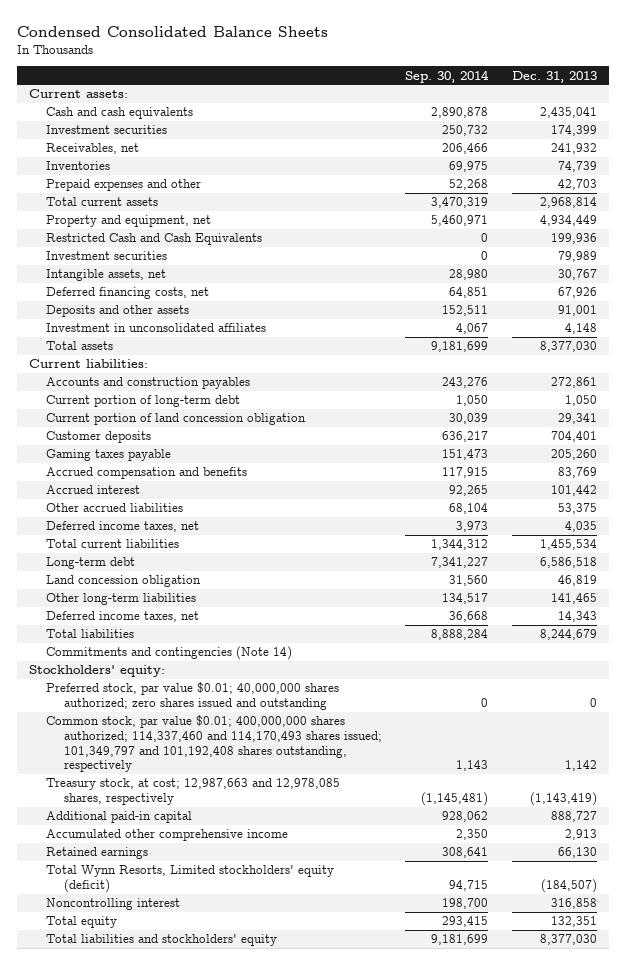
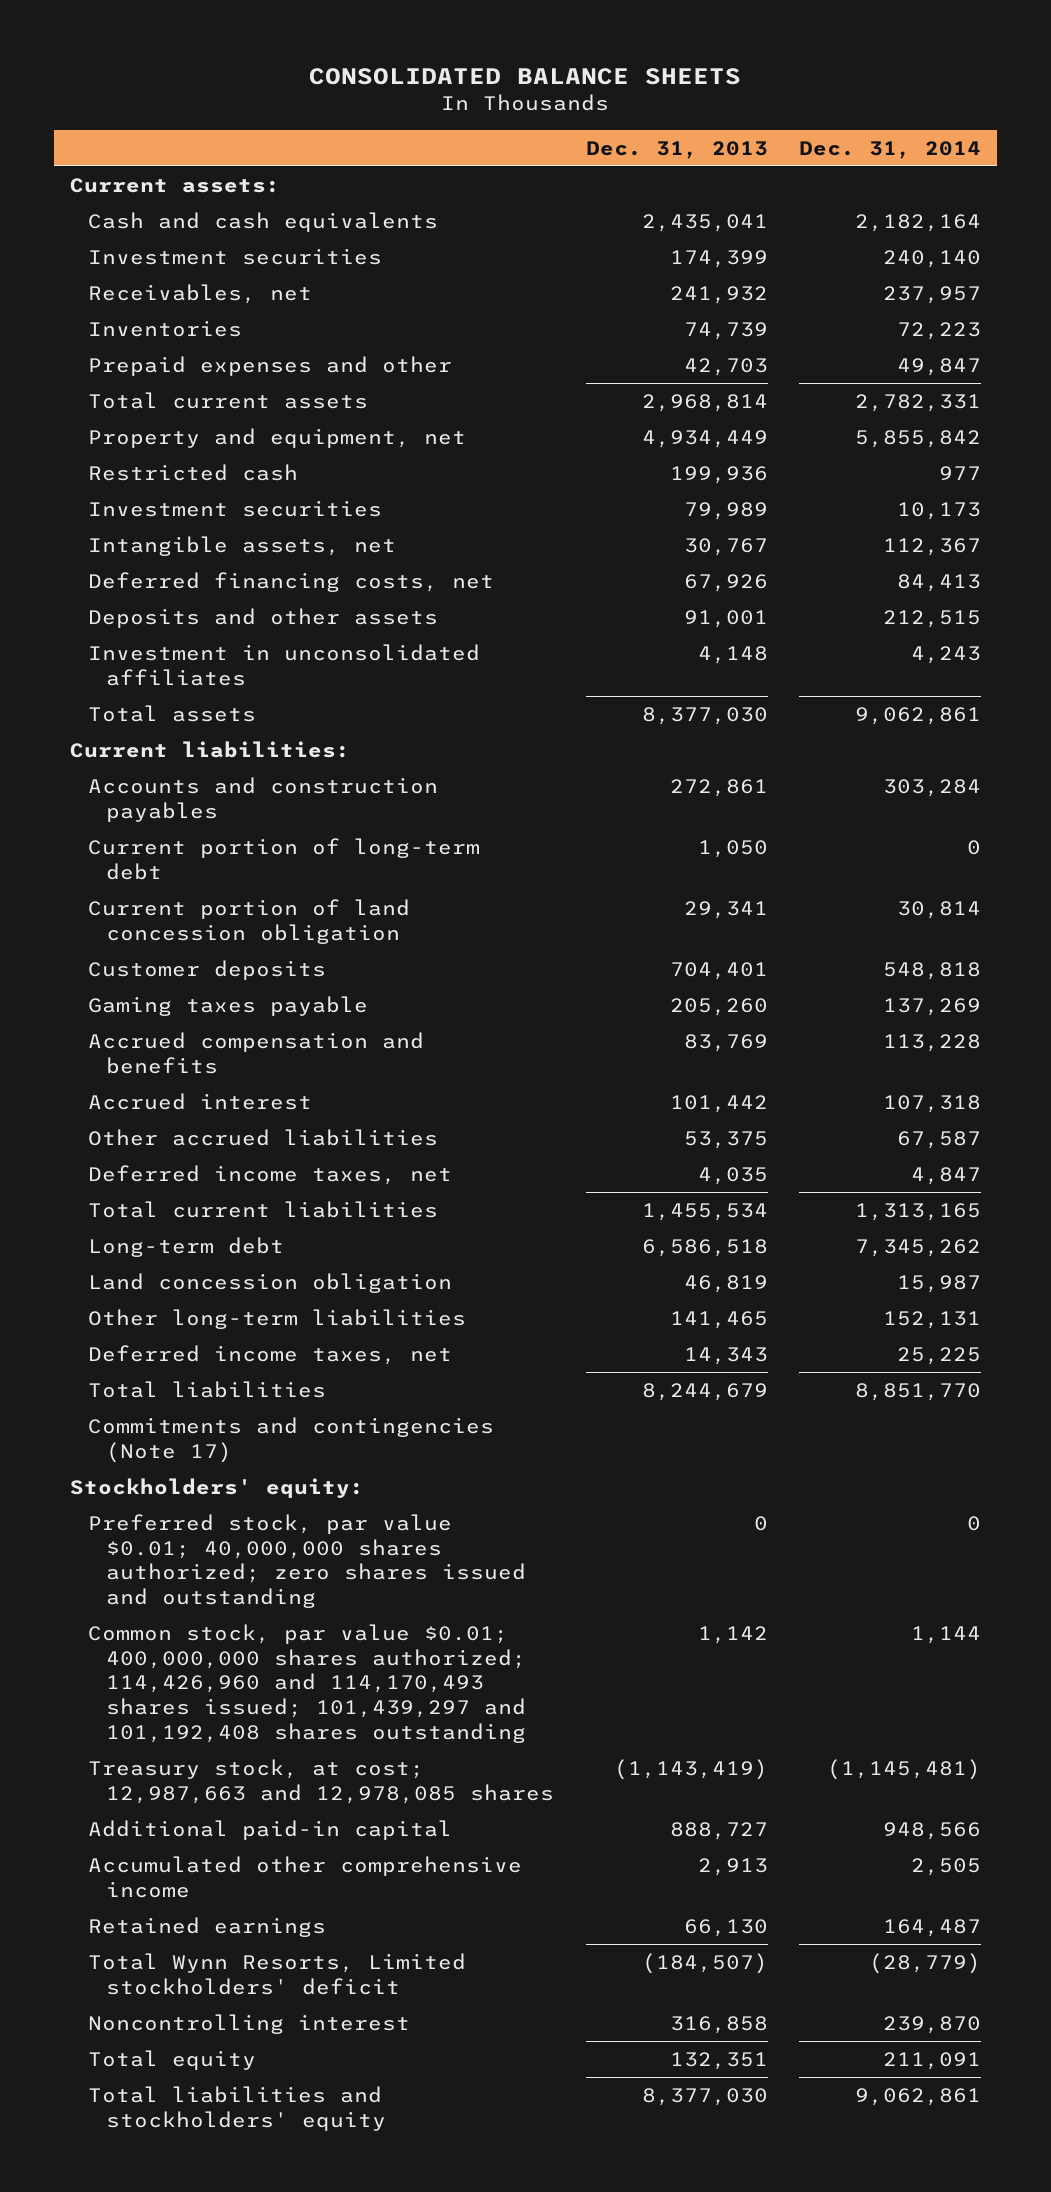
- Condensed Consolidated Balance Sheets
+ CONSOLIDATED BALANCE SHEETS
- | Sep. 30, 2014 | Dec. 31, 2013
+ | Dec. 31, 2013 | Dec. 31, 2014
- Restricted Cash and Cash Equivalents | 0 | 199,936
+ Restricted cash | 199,936 | 977
- Commitments and contingencies (Note 14)
+ Commitments and contingencies (Note 17)
- Common stock, par value $0.01; 400,000,000 shares authorized; 114,337,460 and 114,170,493 shares issued; 101,349,797 and 101,192,408 shares outstanding, respectively | 1,143 | 1,142
- Treasury stock, at cost; 12,987,663 and 12,978,085 shares, respectively | (1,145,481) | (1,143,419)
+ Common stock, par value $0.01; 400,000,000 shares authorized; 114,426,960 and 114,170,493 shares issued; 101,439,297 and 101,192,408 shares outstanding | 1,142 | 1,144
+ Treasury stock, at cost; 12,987,663 and 12,978,085 shares | (1,143,419) | (1,145,481)
- Total Wynn Resorts, Limited stockholders' equity (deficit) | 94,715 | (184,507)
+ Total Wynn Resorts, Limited stockholders' deficit | (184,507) | (28,779)

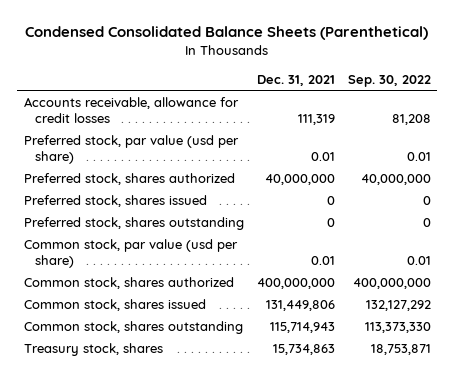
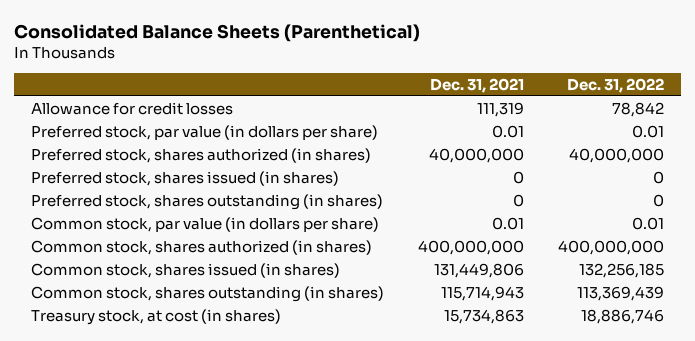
- Condensed Consolidated Balance Sheets (Parenthetical)
+ Consolidated Balance Sheets (Parenthetical)
- | Dec. 31, 2021 | Sep. 30, 2022
+ | Dec. 31, 2021 | Dec. 31, 2022
- Accounts receivable, allowance for credit losses | 111,319 | 81,208
- Preferred stock, par value (usd per share) | 0.01 | 0.01
- Preferred stock, shares authorized | 40,000,000 | 40,000,000
- Preferred stock, shares issued | 0 | 0
- Preferred stock, shares outstanding | 0 | 0
- Common stock, par value (usd per share) | 0.01 | 0.01
- Common stock, shares authorized | 400,000,000 | 400,000,000
- Common stock, shares issued | 131,449,806 | 132,127,292
- Common stock, shares outstanding | 115,714,943 | 113,373,330
- Treasury stock, shares | 15,734,863 | 18,753,871
+ Allowance for credit losses | 111,319 | 78,842
+ Preferred stock, par value (in dollars per share) | 0.01 | 0.01
+ Preferred stock, shares authorized (in shares) | 40,000,000 | 40,000,000
+ Preferred stock, shares issued (in shares) | 0 | 0
+ Preferred stock, shares outstanding (in shares) | 0 | 0
+ Common stock, par value (in dollars per share) | 0.01 | 0.01
+ Common stock, shares authorized (in shares) | 400,000,000 | 400,000,000
+ Common stock, shares issued (in shares) | 131,449,806 | 132,256,185
+ Common stock, shares outstanding (in shares) | 115,714,943 | 113,369,439
+ Treasury stock, at cost (in shares) | 15,734,863 | 18,886,746

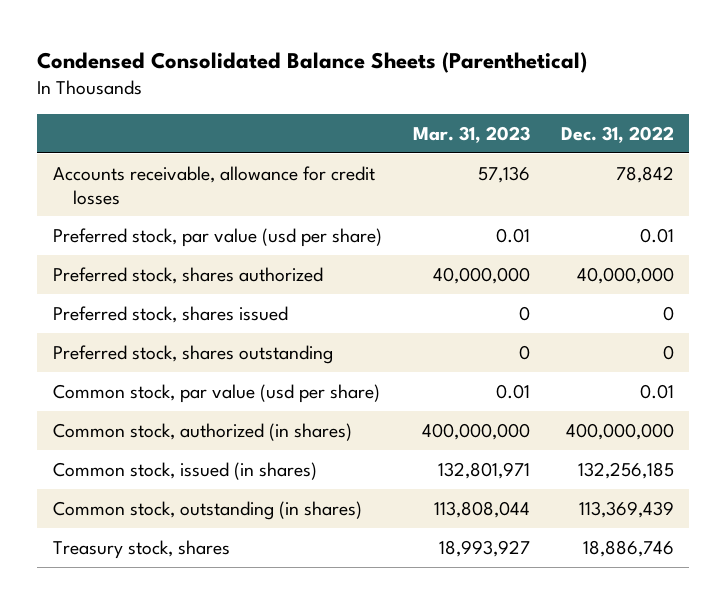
- Consolidated Balance Sheets (Parenthetical)
+ Condensed Consolidated Balance Sheets (Parenthetical)
- | Dec. 31, 2021 | Dec. 31, 2022
+ | Mar. 31, 2023 | Dec. 31, 2022
- Allowance for credit losses | 111,319 | 78,842
- Preferred stock, par value (in dollars per share) | 0.01 | 0.01
- Preferred stock, shares authorized (in shares) | 40,000,000 | 40,000,000
- Preferred stock, shares issued (in shares) | 0 | 0
- Preferred stock, shares outstanding (in shares) | 0 | 0
- Common stock, par value (in dollars per share) | 0.01 | 0.01
- Common stock, shares authorized (in shares) | 400,000,000 | 400,000,000
- Common stock, shares issued (in shares) | 131,449,806 | 132,256,185
- Common stock, shares outstanding (in shares) | 115,714,943 | 113,369,439
- Treasury stock, at cost (in shares) | 15,734,863 | 18,886,746
+ Accounts receivable, allowance for credit losses | 57,136 | 78,842
+ Preferred stock, par value (usd per share) | 0.01 | 0.01
+ Preferred stock, shares authorized | 40,000,000 | 40,000,000
+ Preferred stock, shares issued | 0 | 0
+ Preferred stock, shares outstanding | 0 | 0
+ Common stock, par value (usd per share) | 0.01 | 0.01
+ Common stock, authorized (in shares) | 400,000,000 | 400,000,000
+ Common stock, issued (in shares) | 132,801,971 | 132,256,185
+ Common stock, outstanding (in shares) | 113,808,044 | 113,369,439
+ Treasury stock, shares | 18,993,927 | 18,886,746

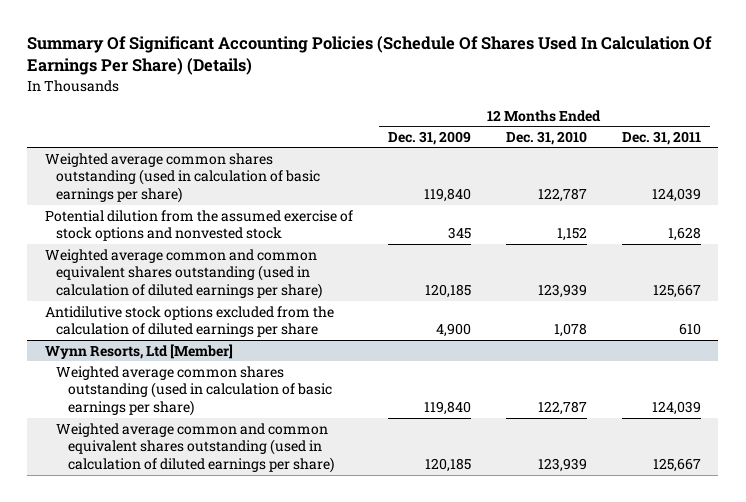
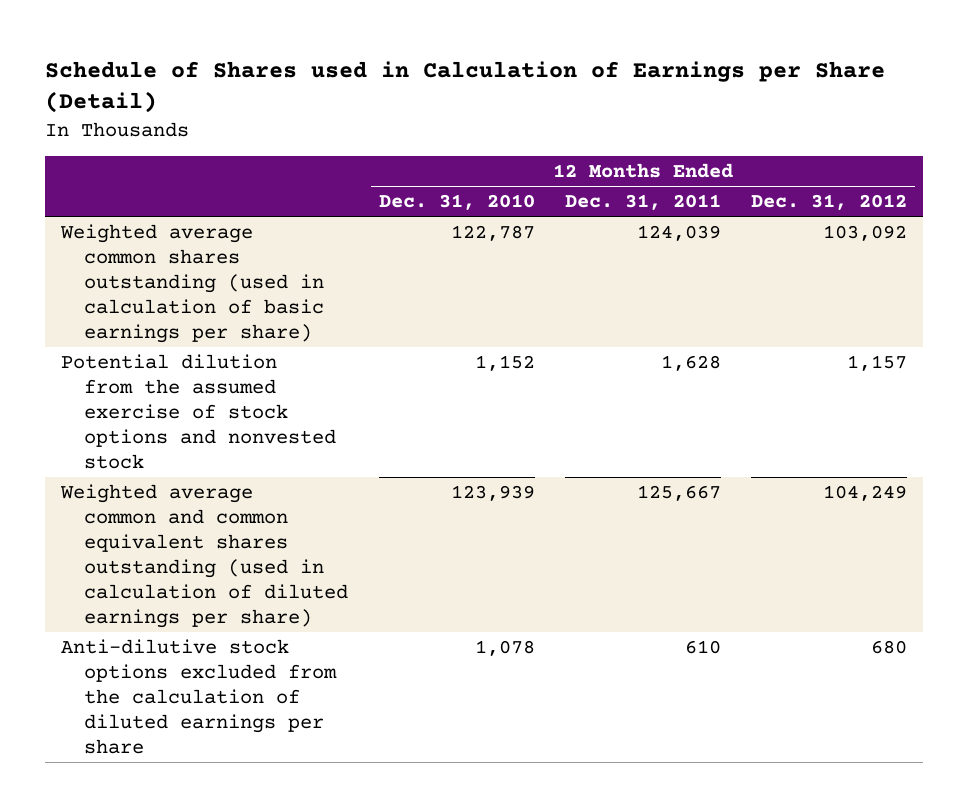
- Summary Of Significant Accounting Policies (Schedule Of Shares Used In Calculation Of Earnings Per Share) (Details)
+ Schedule of Shares used in Calculation of Earnings per Share (Detail)
- | 12 Months Ended Dec. 31, 2009 | 12 Months Ended Dec. 31, 2010 | 12 Months Ended Dec. 31, 2011
+ | 12 Months Ended Dec. 31, 2010 | 12 Months Ended Dec. 31, 2011 | 12 Months Ended Dec. 31, 2012
- Antidilutive stock options excluded from the calculation of diluted earnings per share | 4,900 | 1,078 | 610
- Wynn Resorts, Ltd [Member]
- Weighted average common shares outstanding (used in calculation of basic earnings per share) | 119,840 | 122,787 | 124,039
- Weighted average common and common equivalent shares outstanding (used in calculation of diluted earnings per share) | 120,185 | 123,939 | 125,667
+ Anti-dilutive stock options excluded from the calculation of diluted earnings per share | 1,078 | 610 | 680

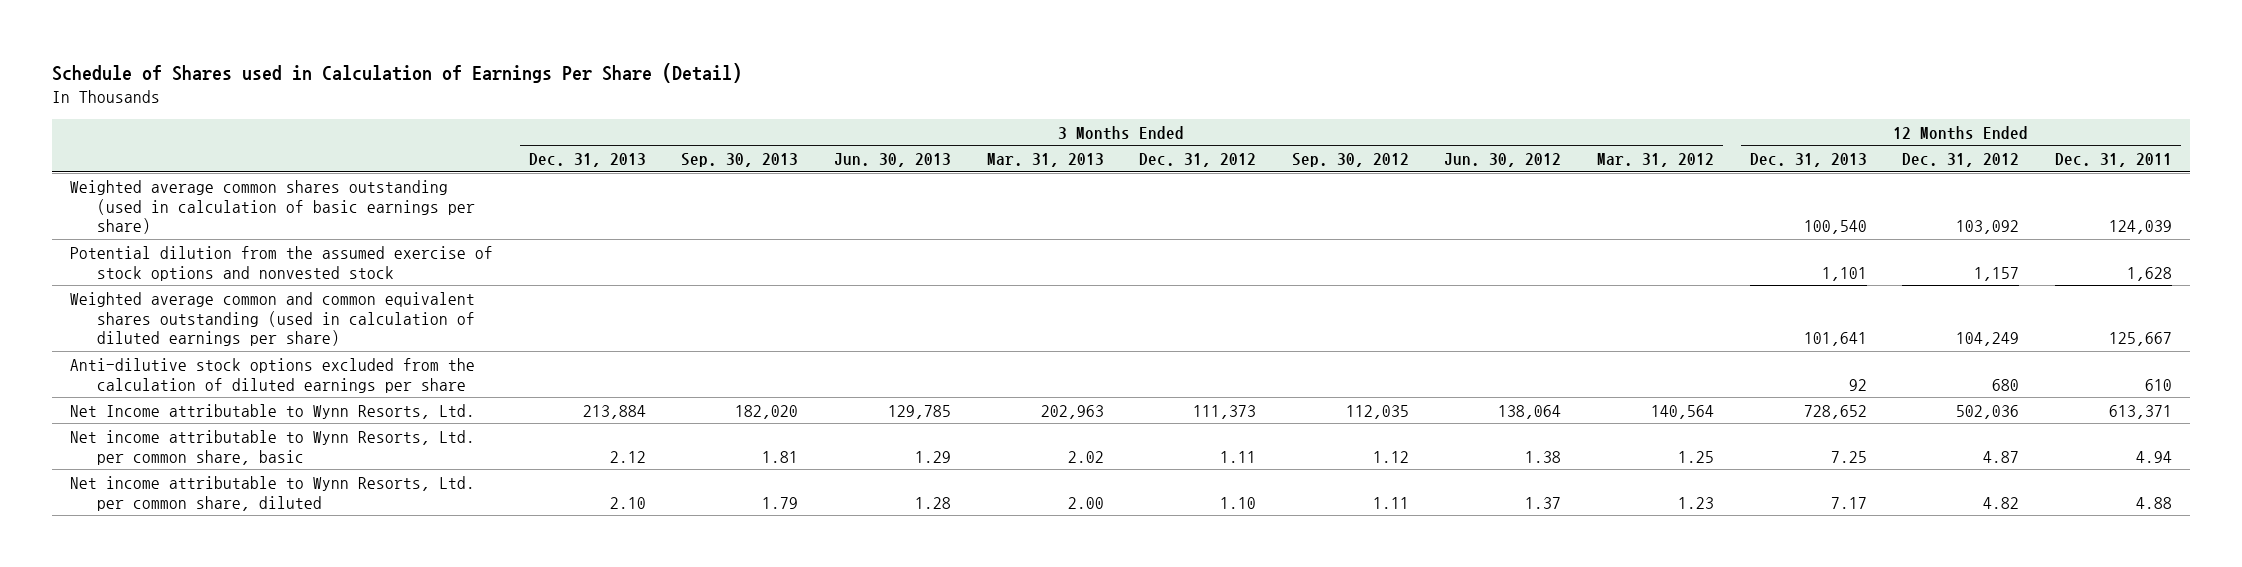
- Schedule of Shares used in Calculation of Earnings per Share (Detail)
+ Schedule of Shares used in Calculation of Earnings Per Share (Detail)
- | 12 Months Ended Dec. 31, 2010 | 12 Months Ended Dec. 31, 2011 | 12 Months Ended Dec. 31, 2012
+ | 3 Months Ended Dec. 31, 2013 | 3 Months Ended Sep. 30, 2013 | 3 Months Ended Jun. 30, 2013 | 3 Months Ended Mar. 31, 2013 | 3 Months Ended Dec. 31, 2012 | 3 Months Ended Sep. 30, 2012 | 3 Months Ended Jun. 30, 2012 | 3 Months Ended Mar. 31, 2012 | 12 Months Ended Dec. 31, 2013 | 12 Months Ended Dec. 31, 2012 | 12 Months Ended Dec. 31, 2011
+ Net Income attributable to Wynn Resorts, Ltd. | 213,884 | 182,020 | 129,785 | 202,963 | 111,373 | 112,035 | 138,064 | 140,564 | 728,652 | 502,036 | 613,371
+ Net income attributable to Wynn Resorts, Ltd. per common share, basic | 2.12 | 1.81 | 1.29 | 2.02 | 1.11 | 1.12 | 1.38 | 1.25 | 7.25 | 4.87 | 4.94
+ Net income attributable to Wynn Resorts, Ltd. per common share, diluted | 2.10 | 1.79 | 1.28 | 2.00 | 1.10 | 1.11 | 1.37 | 1.23 | 7.17 | 4.82 | 4.88

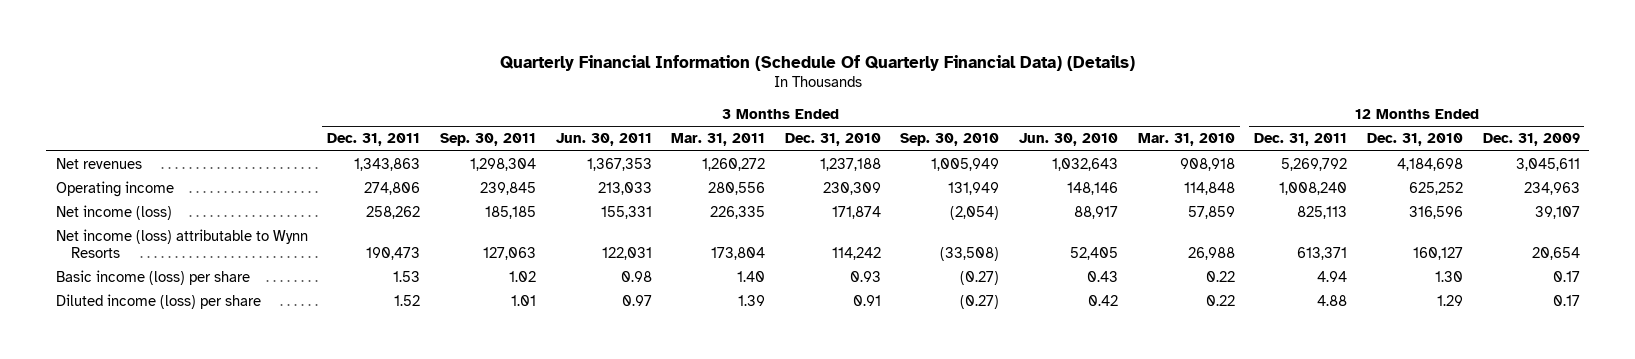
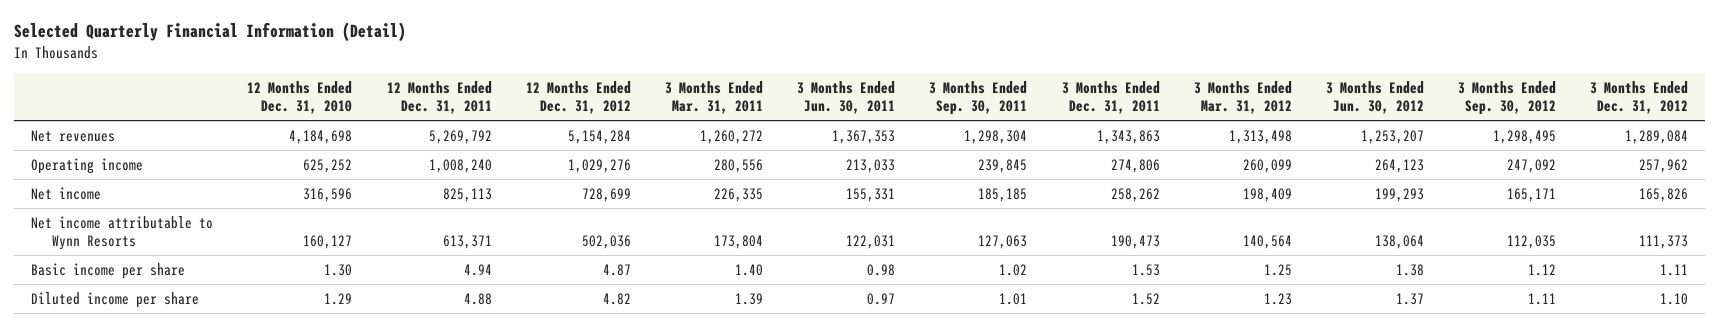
- Quarterly Financial Information (Schedule Of Quarterly Financial Data) (Details)
+ Selected Quarterly Financial Information (Detail)
- | 3 Months Ended Dec. 31, 2011 | 3 Months Ended Sep. 30, 2011 | 3 Months Ended Jun. 30, 2011 | 3 Months Ended Mar. 31, 2011 | 3 Months Ended Dec. 31, 2010 | 3 Months Ended Sep. 30, 2010 | 3 Months Ended Jun. 30, 2010 | 3 Months Ended Mar. 31, 2010 | 12 Months Ended Dec. 31, 2011 | 12 Months Ended Dec. 31, 2010 | 12 Months Ended Dec. 31, 2009
+ | 12 Months Ended Dec. 31, 2010 | 12 Months Ended Dec. 31, 2011 | 12 Months Ended Dec. 31, 2012 | 3 Months Ended Mar. 31, 2011 | 3 Months Ended Jun. 30, 2011 | 3 Months Ended Sep. 30, 2011 | 3 Months Ended Dec. 31, 2011 | 3 Months Ended Mar. 31, 2012 | 3 Months Ended Jun. 30, 2012 | 3 Months Ended Sep. 30, 2012 | 3 Months Ended Dec. 31, 2012
- Net income (loss) | 258,262 | 185,185 | 155,331 | 226,335 | 171,874 | (2,054) | 88,917 | 57,859 | 825,113 | 316,596 | 39,107
- Net income (loss) attributable to Wynn Resorts | 190,473 | 127,063 | 122,031 | 173,804 | 114,242 | (33,508) | 52,405 | 26,988 | 613,371 | 160,127 | 20,654
- Basic income (loss) per share | 1.53 | 1.02 | 0.98 | 1.40 | 0.93 | (0.27) | 0.43 | 0.22 | 4.94 | 1.30 | 0.17
- Diluted income (loss) per share | 1.52 | 1.01 | 0.97 | 1.39 | 0.91 | (0.27) | 0.42 | 0.22 | 4.88 | 1.29 | 0.17
+ Net income | 316,596 | 825,113 | 728,699 | 226,335 | 155,331 | 185,185 | 258,262 | 198,409 | 199,293 | 165,171 | 165,826
+ Net income attributable to Wynn Resorts | 160,127 | 613,371 | 502,036 | 173,804 | 122,031 | 127,063 | 190,473 | 140,564 | 138,064 | 112,035 | 111,373
+ Basic income per share | 1.30 | 4.94 | 4.87 | 1.40 | 0.98 | 1.02 | 1.53 | 1.25 | 1.38 | 1.12 | 1.11
+ Diluted income per share | 1.29 | 4.88 | 4.82 | 1.39 | 0.97 | 1.01 | 1.52 | 1.23 | 1.37 | 1.11 | 1.10

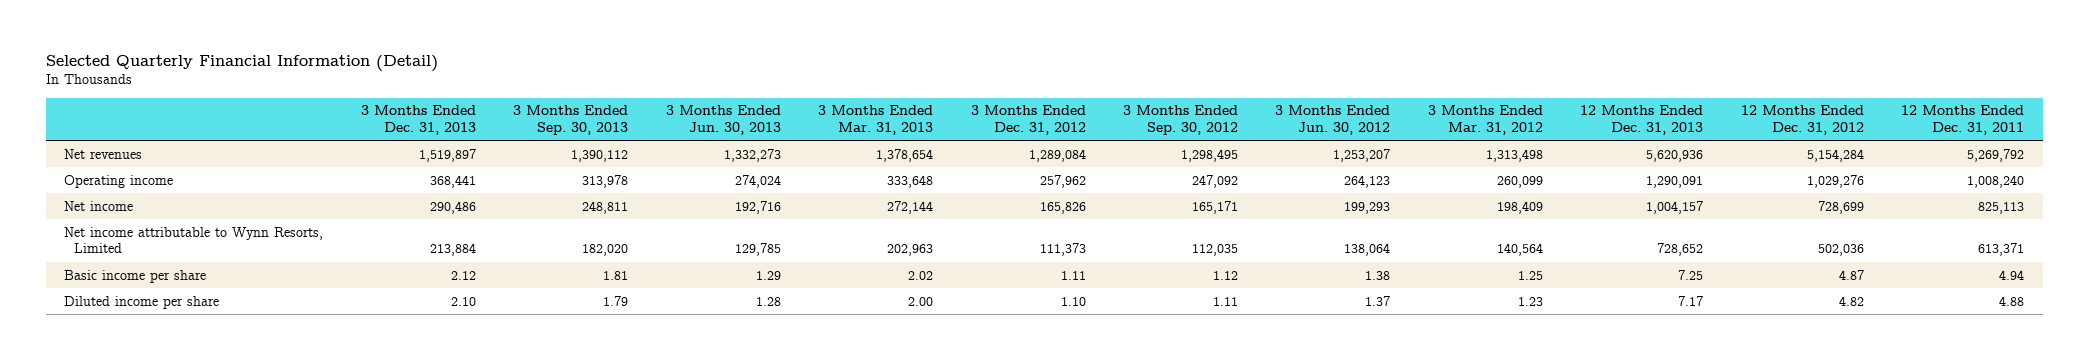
- | 12 Months Ended Dec. 31, 2010 | 12 Months Ended Dec. 31, 2011 | 12 Months Ended Dec. 31, 2012 | 3 Months Ended Mar. 31, 2011 | 3 Months Ended Jun. 30, 2011 | 3 Months Ended Sep. 30, 2011 | 3 Months Ended Dec. 31, 2011 | 3 Months Ended Mar. 31, 2012 | 3 Months Ended Jun. 30, 2012 | 3 Months Ended Sep. 30, 2012 | 3 Months Ended Dec. 31, 2012
+ | 3 Months Ended Dec. 31, 2013 | 3 Months Ended Sep. 30, 2013 | 3 Months Ended Jun. 30, 2013 | 3 Months Ended Mar. 31, 2013 | 3 Months Ended Dec. 31, 2012 | 3 Months Ended Sep. 30, 2012 | 3 Months Ended Jun. 30, 2012 | 3 Months Ended Mar. 31, 2012 | 12 Months Ended Dec. 31, 2013 | 12 Months Ended Dec. 31, 2012 | 12 Months Ended Dec. 31, 2011
- Net income attributable to Wynn Resorts | 160,127 | 613,371 | 502,036 | 173,804 | 122,031 | 127,063 | 190,473 | 140,564 | 138,064 | 112,035 | 111,373
+ Net income attributable to Wynn Resorts, Limited | 213,884 | 182,020 | 129,785 | 202,963 | 111,373 | 112,035 | 138,064 | 140,564 | 728,652 | 502,036 | 613,371

